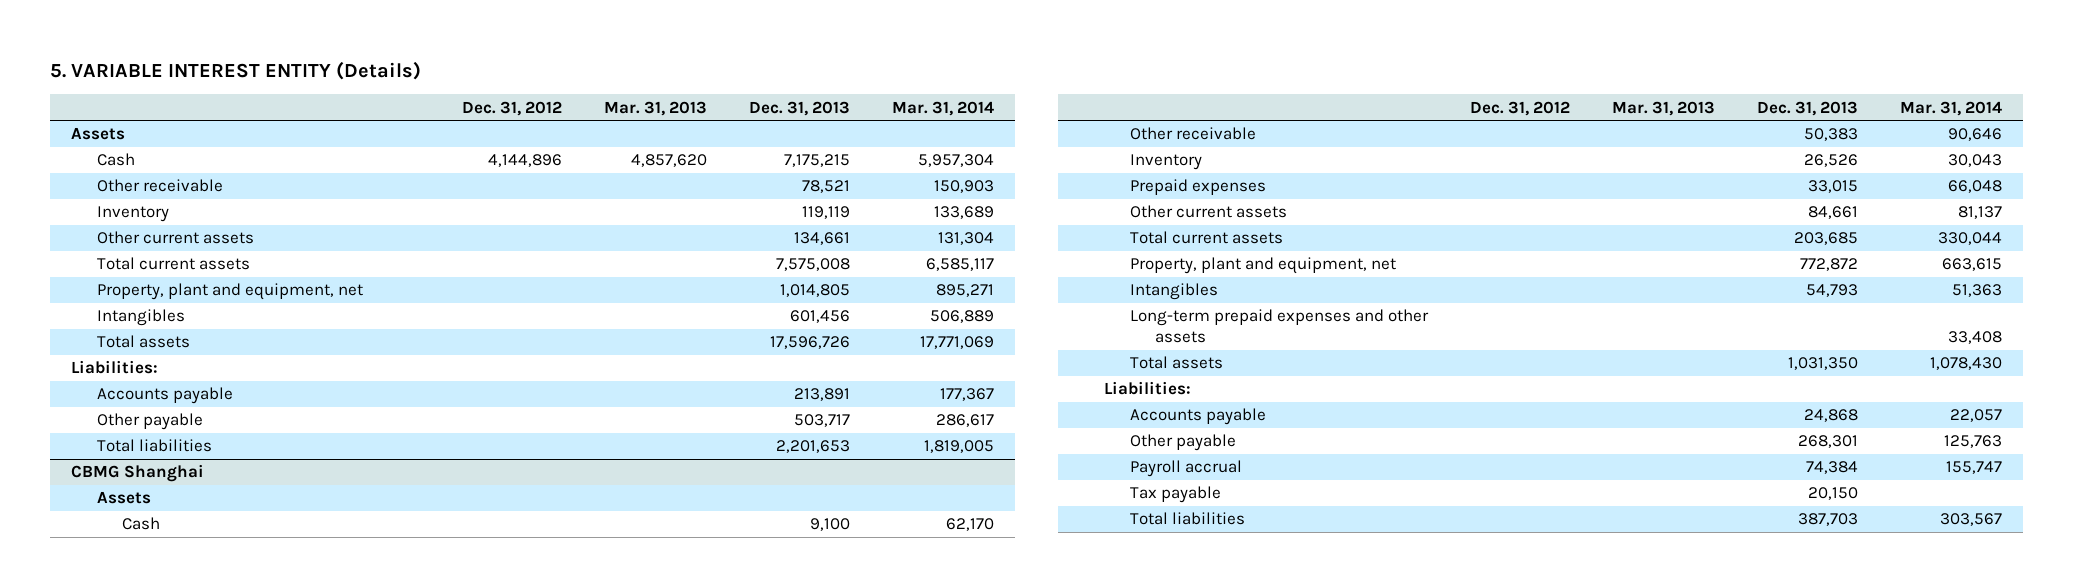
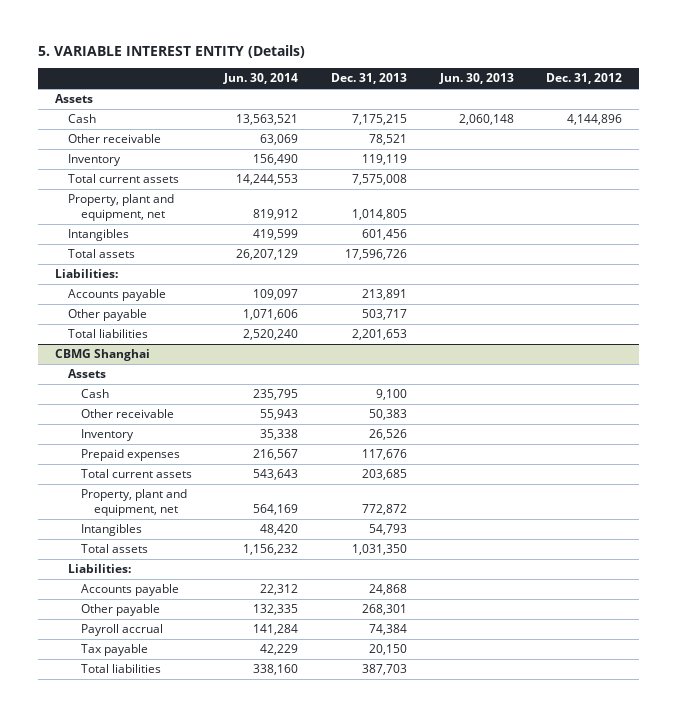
- | Dec. 31, 2012 | Mar. 31, 2013 | Dec. 31, 2013 | Mar. 31, 2014
+ | Jun. 30, 2014 | Dec. 31, 2013 | Jun. 30, 2013 | Dec. 31, 2012
- Other current assets | | | 134,661 | 131,304
@ CBMG Shanghai
- Prepaid expenses | | | 33,015 | 66,048
- Other current assets | | | 84,661 | 81,137
+ Prepaid expenses | 216,567 | 117,676 | |
- Long-term prepaid expenses and other assets | | | | 33,408

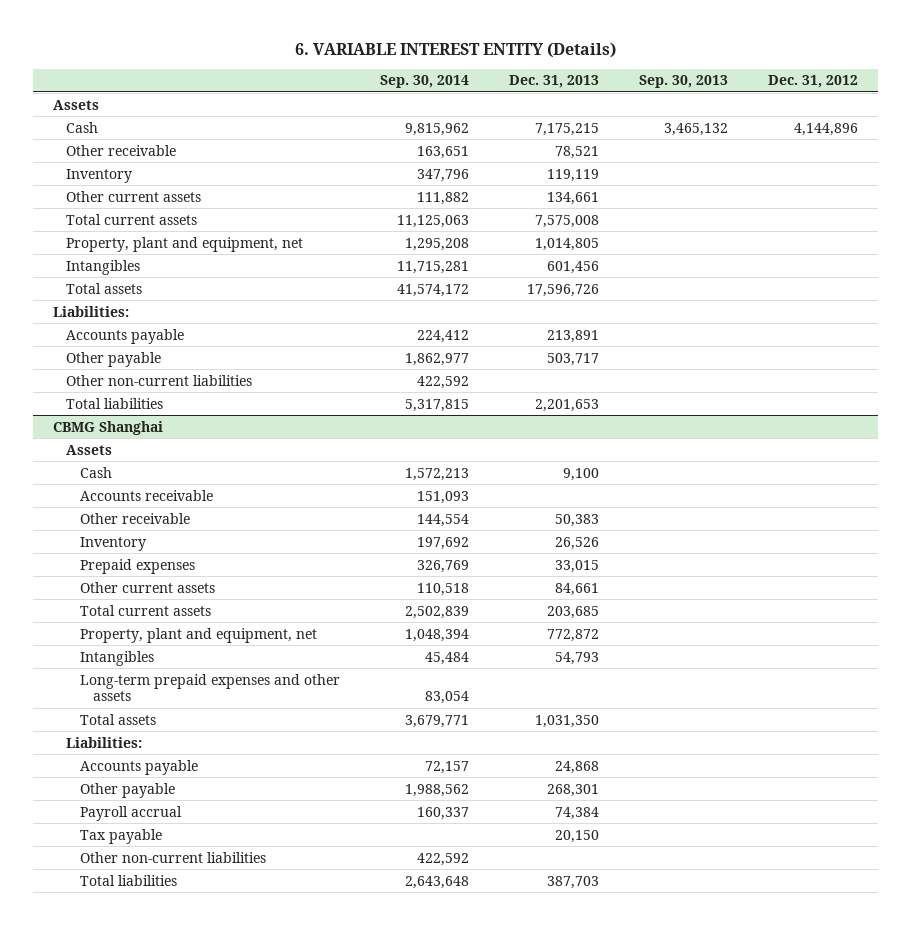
- 5. VARIABLE INTEREST ENTITY (Details)
+ 6. VARIABLE INTEREST ENTITY (Details)
- | Jun. 30, 2014 | Dec. 31, 2013 | Jun. 30, 2013 | Dec. 31, 2012
+ | Sep. 30, 2014 | Dec. 31, 2013 | Sep. 30, 2013 | Dec. 31, 2012
+ Other current assets | 111,882 | 134,661 | |
+ Other non-current liabilities | 422,592 | | |
@ CBMG Shanghai
+ Accounts receivable | 151,093 | | |
- Prepaid expenses | 216,567 | 117,676 | |
+ Prepaid expenses | 326,769 | 33,015 | |
+ Other current assets | 110,518 | 84,661 | |
+ Long-term prepaid expenses and other assets | 83,054 | | |
+ Other non-current liabilities | 422,592 | | |

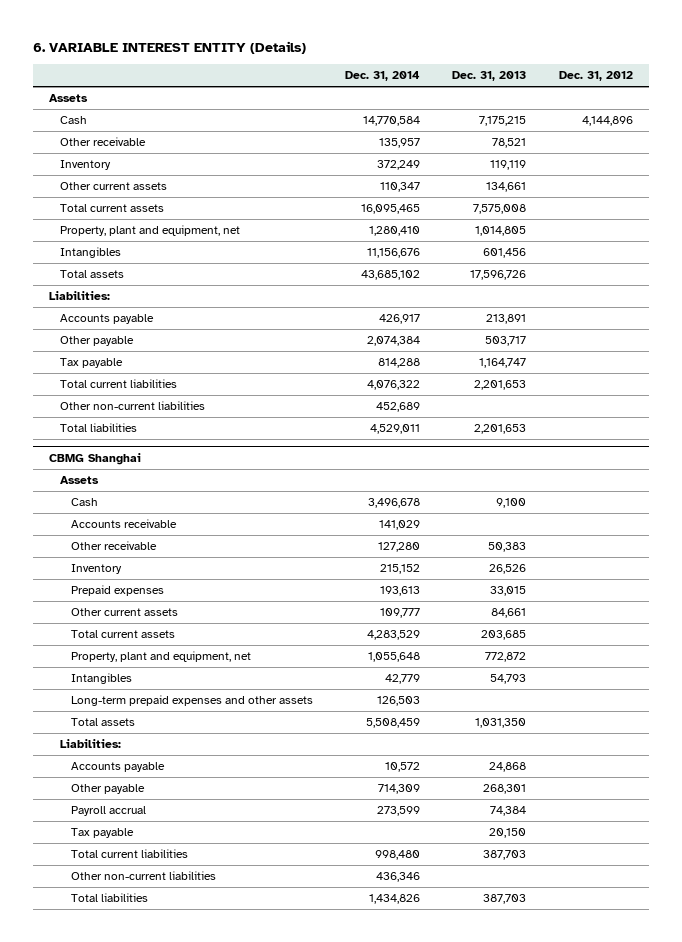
- | Sep. 30, 2014 | Dec. 31, 2013 | Sep. 30, 2013 | Dec. 31, 2012
+ | Dec. 31, 2014 | Dec. 31, 2013 | Dec. 31, 2012
+ Tax payable | 814,288 | 1,164,747 |
+ Total current liabilities | 4,076,322 | 2,201,653 |
@ CBMG Shanghai
+ Total current liabilities | 998,480 | 387,703 |

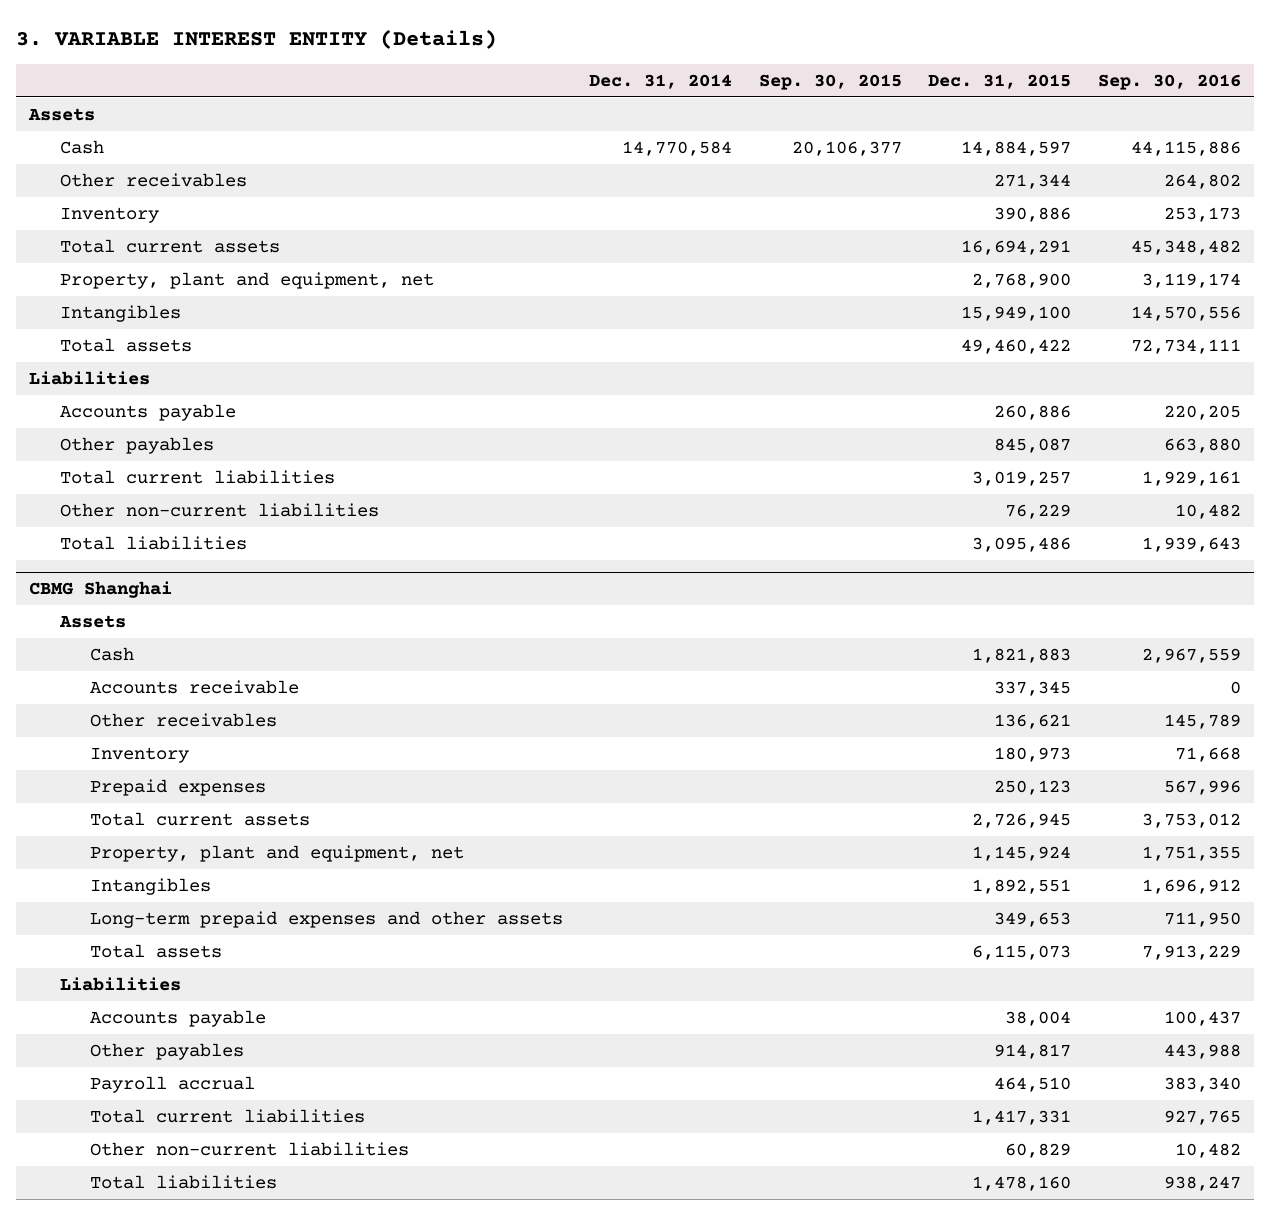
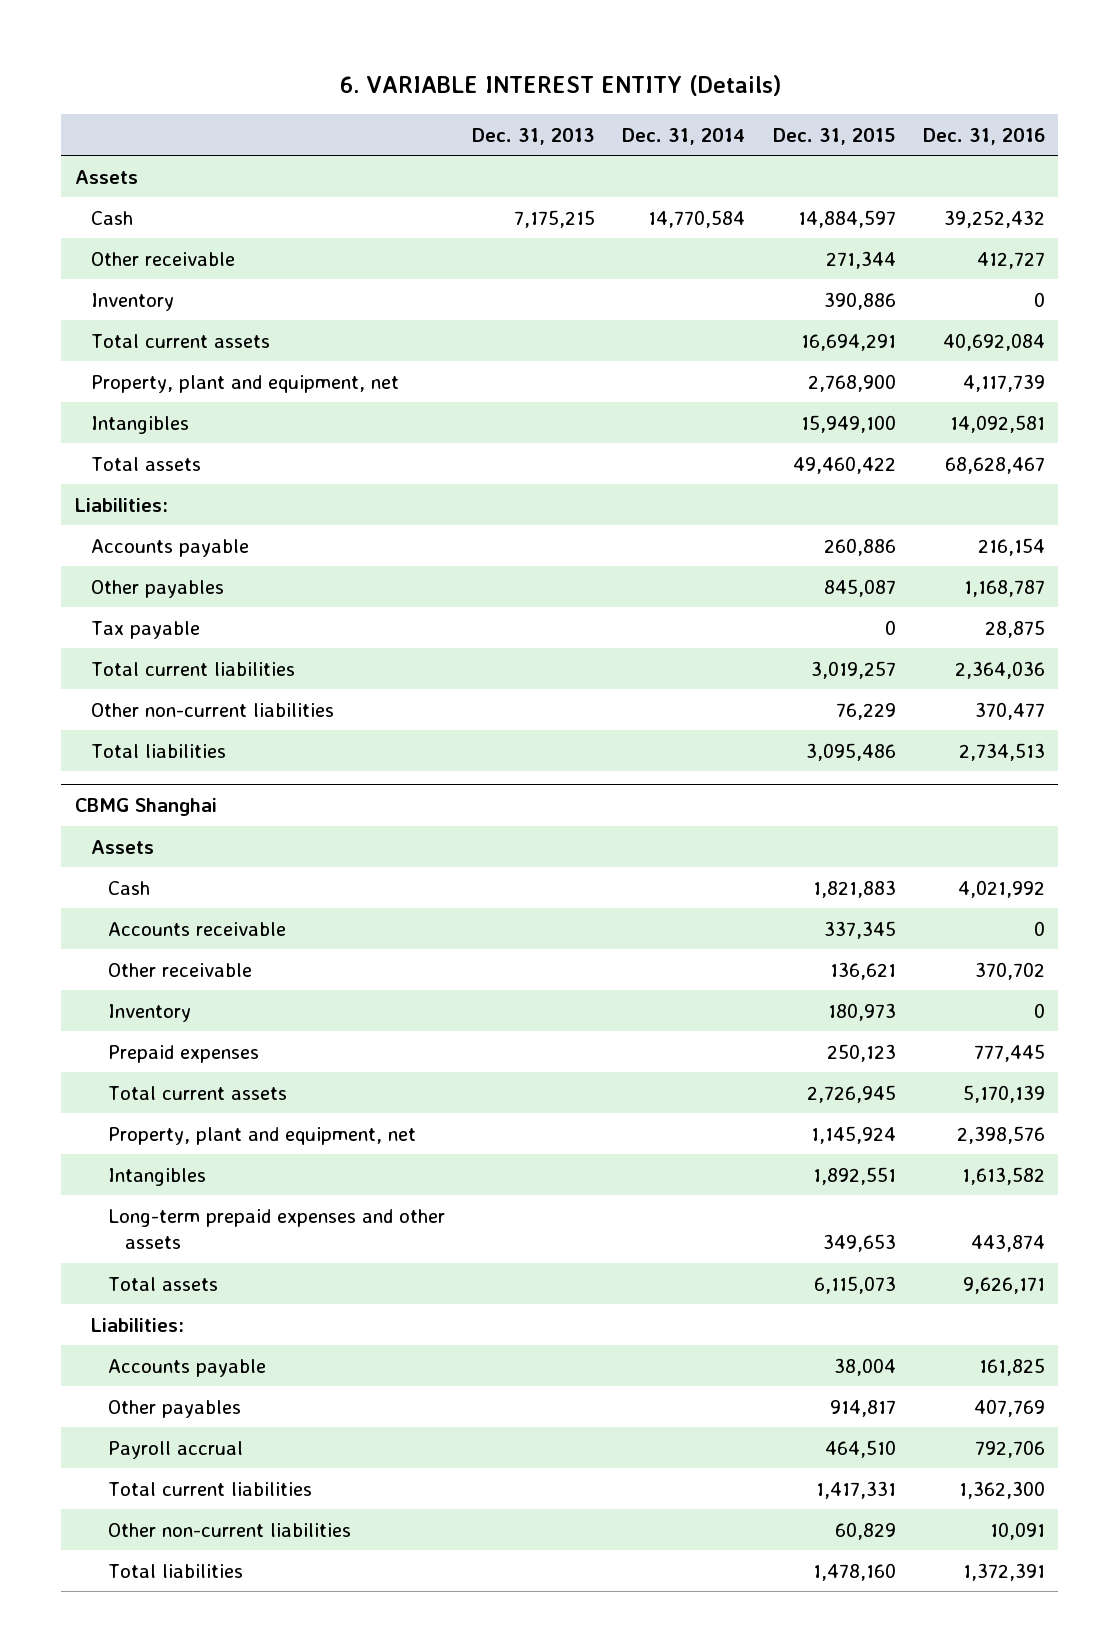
- 3. VARIABLE INTEREST ENTITY (Details)
+ 6. VARIABLE INTEREST ENTITY (Details)
- | Dec. 31, 2014 | Sep. 30, 2015 | Dec. 31, 2015 | Sep. 30, 2016
+ | Dec. 31, 2013 | Dec. 31, 2014 | Dec. 31, 2015 | Dec. 31, 2016
- Other receivables | | | 271,344 | 264,802
+ Other receivable | | | 271,344 | 412,727
- Liabilities
+ Liabilities:
+ Tax payable | | | 0 | 28,875
@ CBMG Shanghai
- Other receivables | | | 136,621 | 145,789
+ Other receivable | | | 136,621 | 370,702
- Liabilities
+ Liabilities:

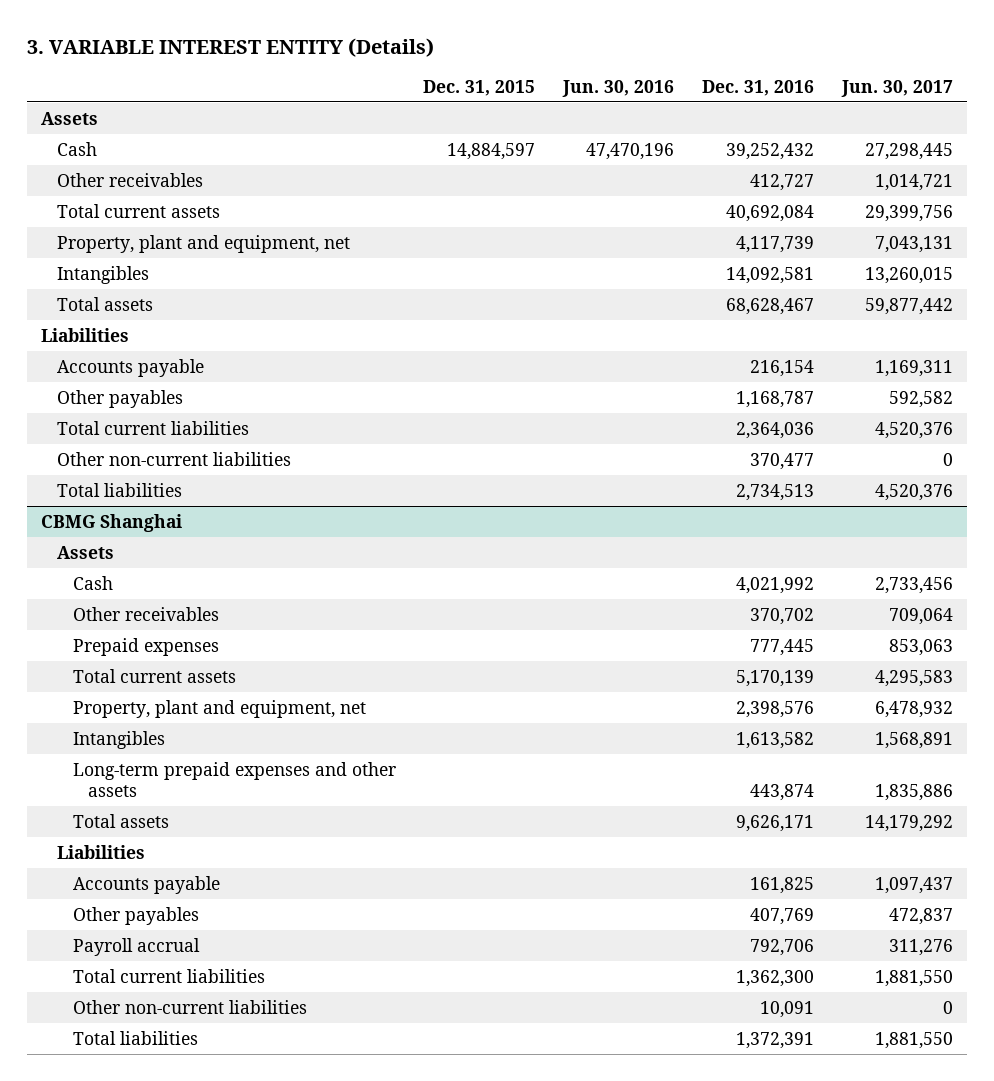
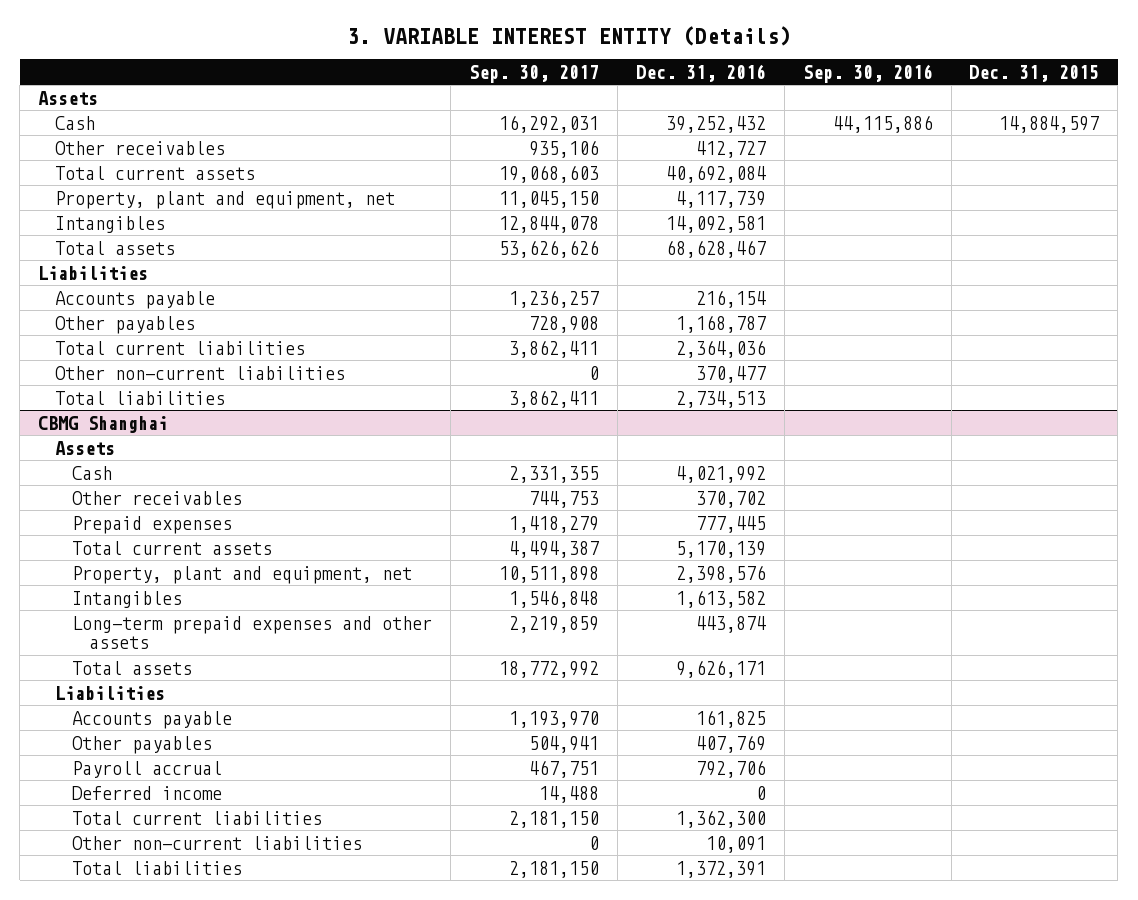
- | Dec. 31, 2015 | Jun. 30, 2016 | Dec. 31, 2016 | Jun. 30, 2017
+ | Sep. 30, 2017 | Dec. 31, 2016 | Sep. 30, 2016 | Dec. 31, 2015
@ CBMG Shanghai
+ Deferred income | 14,488 | 0 | |

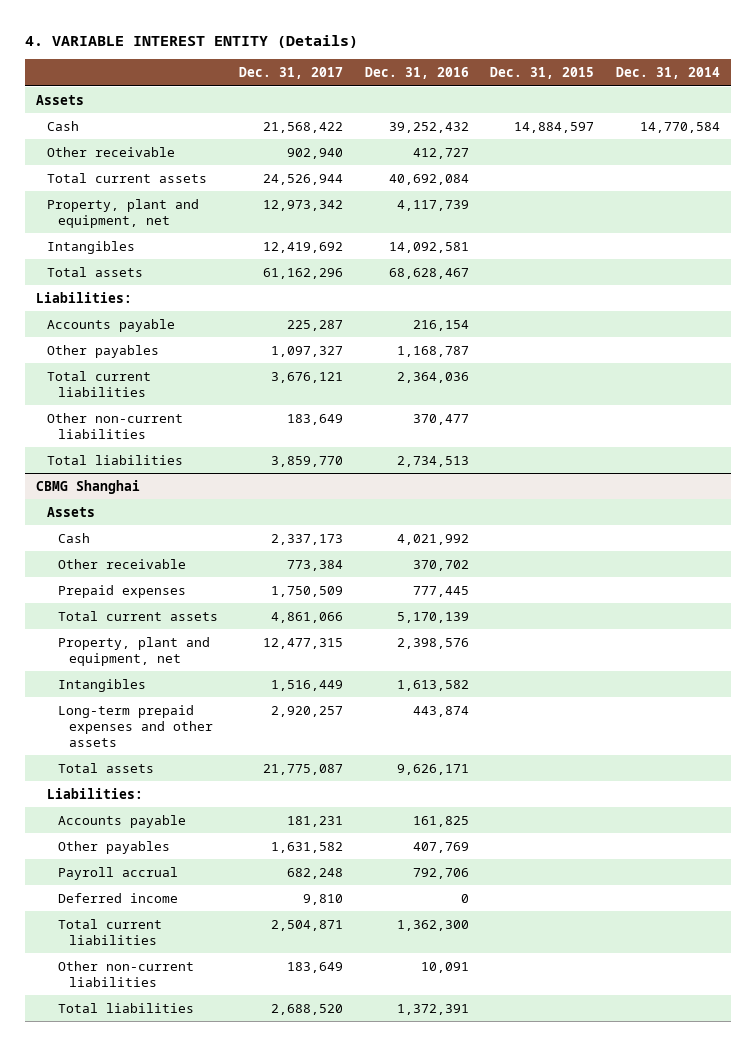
- 3. VARIABLE INTEREST ENTITY (Details)
+ 4. VARIABLE INTEREST ENTITY (Details)
- | Sep. 30, 2017 | Dec. 31, 2016 | Sep. 30, 2016 | Dec. 31, 2015
+ | Dec. 31, 2017 | Dec. 31, 2016 | Dec. 31, 2015 | Dec. 31, 2014
- Other receivables | 935,106 | 412,727 | |
+ Other receivable | 902,940 | 412,727 | |
- Liabilities
+ Liabilities:
@ CBMG Shanghai
- Other receivables | 744,753 | 370,702 | |
+ Other receivable | 773,384 | 370,702 | |
- Liabilities
+ Liabilities:

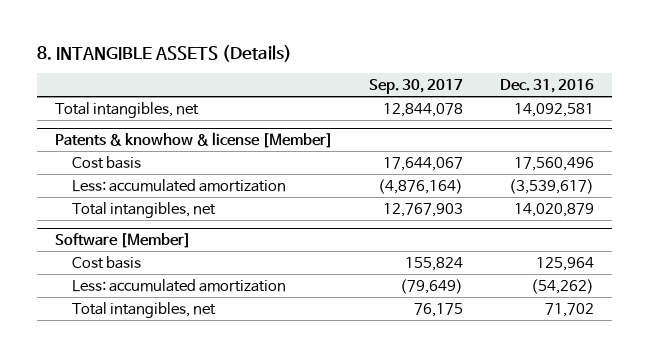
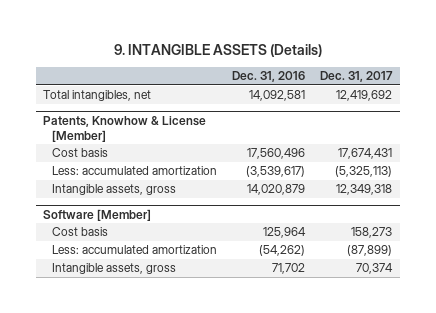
- 8. INTANGIBLE ASSETS (Details)
+ 9. INTANGIBLE ASSETS (Details)
- | Sep. 30, 2017 | Dec. 31, 2016
+ | Dec. 31, 2016 | Dec. 31, 2017
- Patents & knowhow & license [Member]
+ Patents, Knowhow & License [Member]
- Total intangibles, net | 12,767,903 | 14,020,879
+ Intangible assets, gross | 14,020,879 | 12,349,318
@ Software [Member]
- Total intangibles, net | 76,175 | 71,702
+ Intangible assets, gross | 71,702 | 70,374

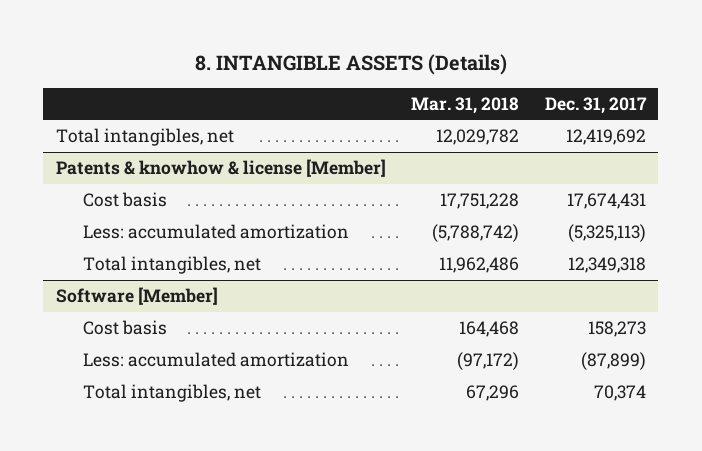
- 9. INTANGIBLE ASSETS (Details)
+ 8. INTANGIBLE ASSETS (Details)
- | Dec. 31, 2016 | Dec. 31, 2017
+ | Mar. 31, 2018 | Dec. 31, 2017
- Patents, Knowhow & License [Member]
+ Patents & knowhow & license [Member]
- Intangible assets, gross | 14,020,879 | 12,349,318
+ Total intangibles, net | 11,962,486 | 12,349,318
@ Software [Member]
- Intangible assets, gross | 71,702 | 70,374
+ Total intangibles, net | 67,296 | 70,374

